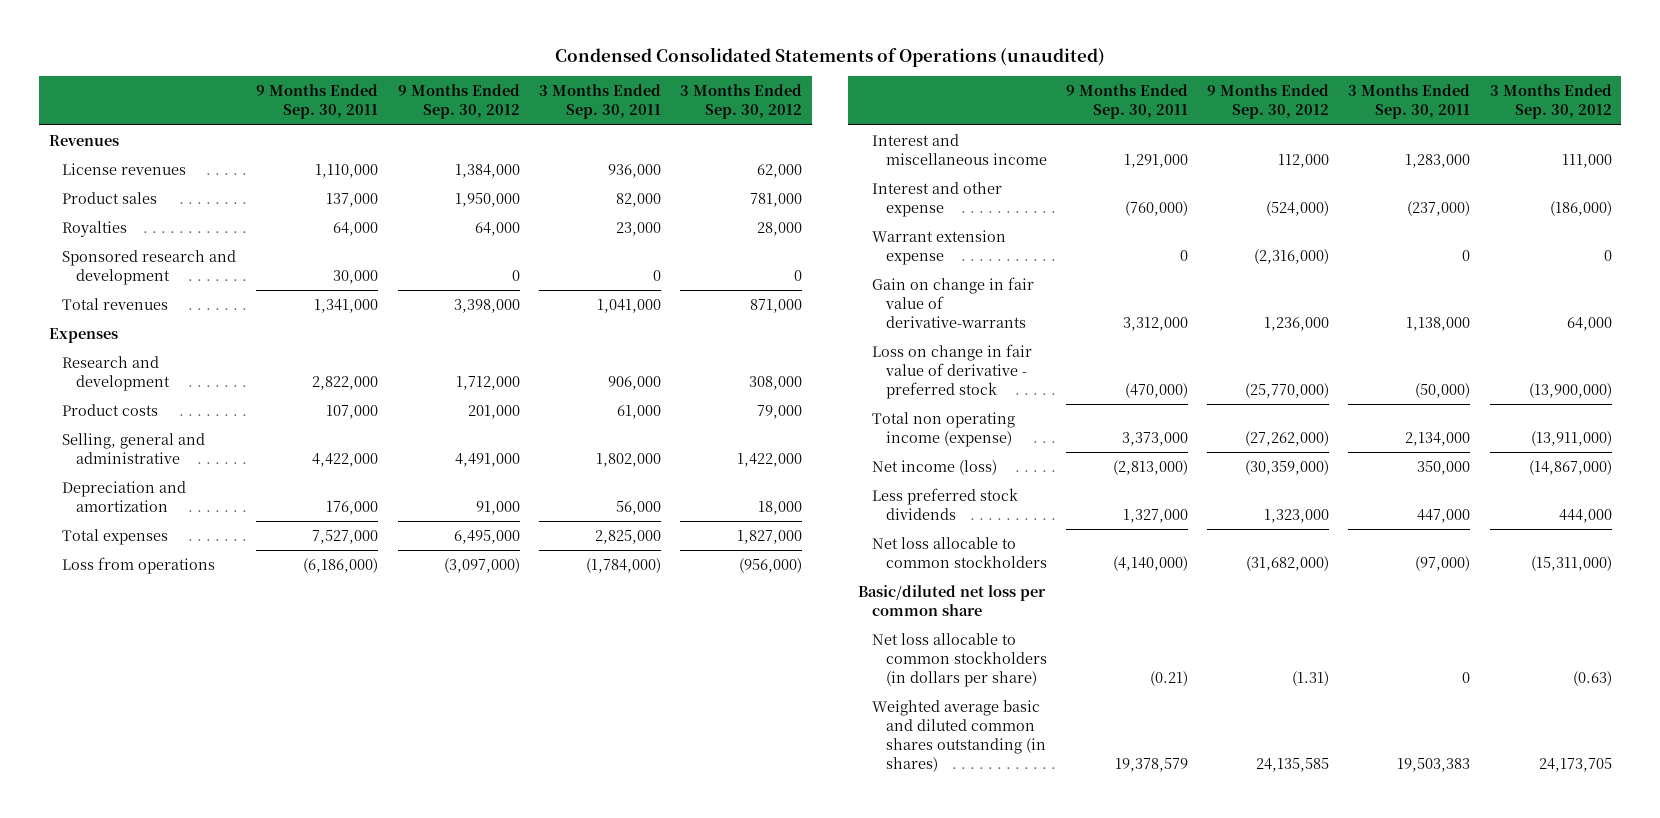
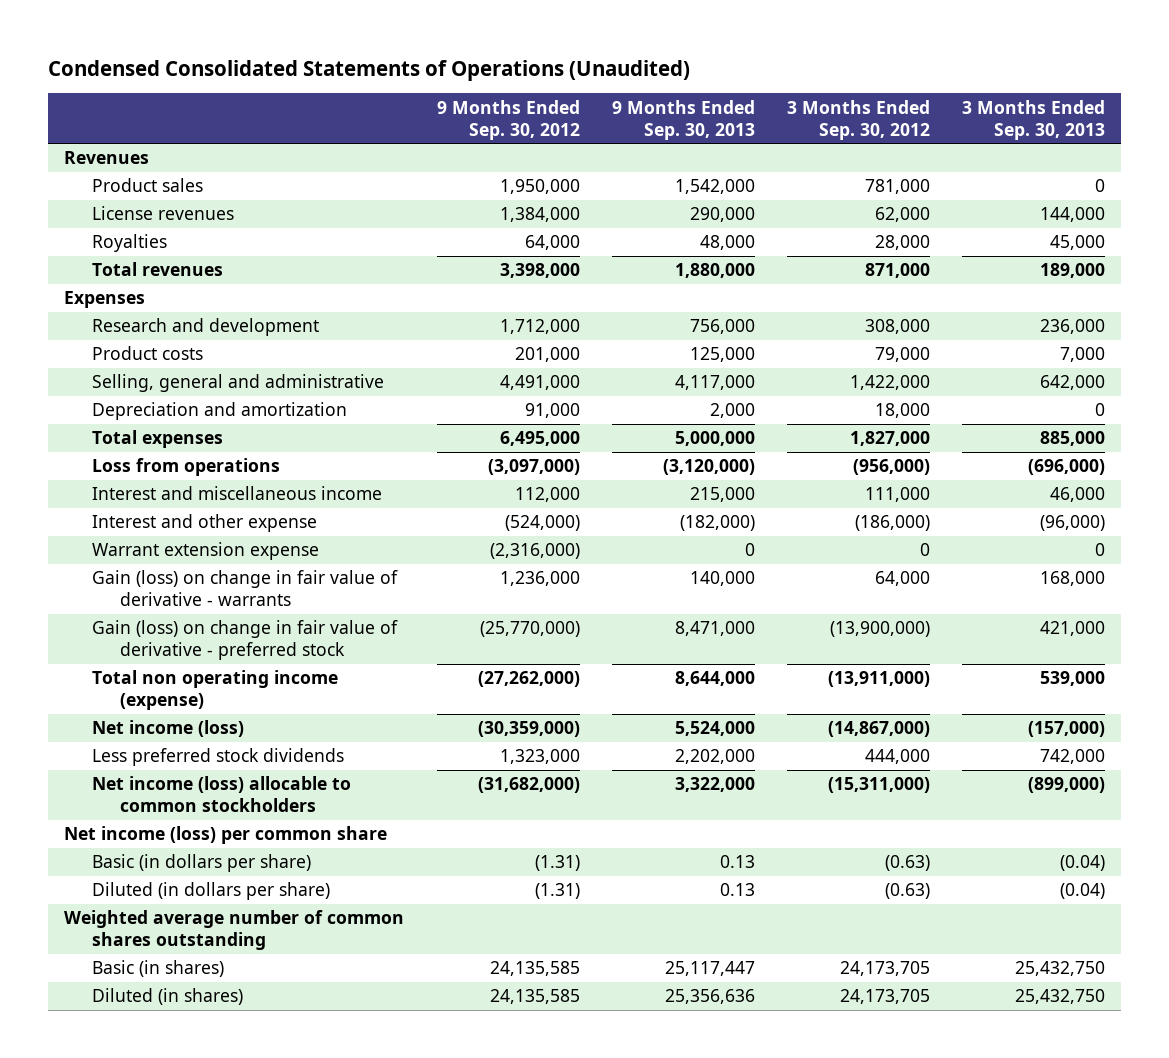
- Condensed Consolidated Statements of Operations (unaudited)
+ Condensed Consolidated Statements of Operations (Unaudited)
- | 9 Months Ended Sep. 30, 2011 | 9 Months Ended Sep. 30, 2012 | 3 Months Ended Sep. 30, 2011 | 3 Months Ended Sep. 30, 2012
+ | 9 Months Ended Sep. 30, 2012 | 9 Months Ended Sep. 30, 2013 | 3 Months Ended Sep. 30, 2012 | 3 Months Ended Sep. 30, 2013
moved down: License revenues | 1,384,000 | 290,000 | 62,000 | 144,000
- Sponsored research and development | 30,000 | 0 | 0 | 0
- Gain on change in fair value of derivative-warrants | 3,312,000 | 1,236,000 | 1,138,000 | 64,000
- Loss on change in fair value of derivative - preferred stock | (470,000) | (25,770,000) | (50,000) | (13,900,000)
+ Gain (loss) on change in fair value of derivative - warrants | 1,236,000 | 140,000 | 64,000 | 168,000
+ Gain (loss) on change in fair value of derivative - preferred stock | (25,770,000) | 8,471,000 | (13,900,000) | 421,000
- Net loss allocable to common stockholders | (4,140,000) | (31,682,000) | (97,000) | (15,311,000)
- Basic/diluted net loss per common share
- Net loss allocable to common stockholders (in dollars per share) | (0.21) | (1.31) | 0 | (0.63)
- Weighted average basic and diluted common shares outstanding (in shares) | 19,378,579 | 24,135,585 | 19,503,383 | 24,173,705
+ Net income (loss) allocable to common stockholders | (31,682,000) | 3,322,000 | (15,311,000) | (899,000)
+ Net income (loss) per common share
+ Basic (in dollars per share) | (1.31) | 0.13 | (0.63) | (0.04)
+ Diluted (in dollars per share) | (1.31) | 0.13 | (0.63) | (0.04)
+ Weighted average number of common shares outstanding
+ Basic (in shares) | 24,135,585 | 25,117,447 | 24,173,705 | 25,432,750
+ Diluted (in shares) | 24,135,585 | 25,356,636 | 24,173,705 | 25,432,750

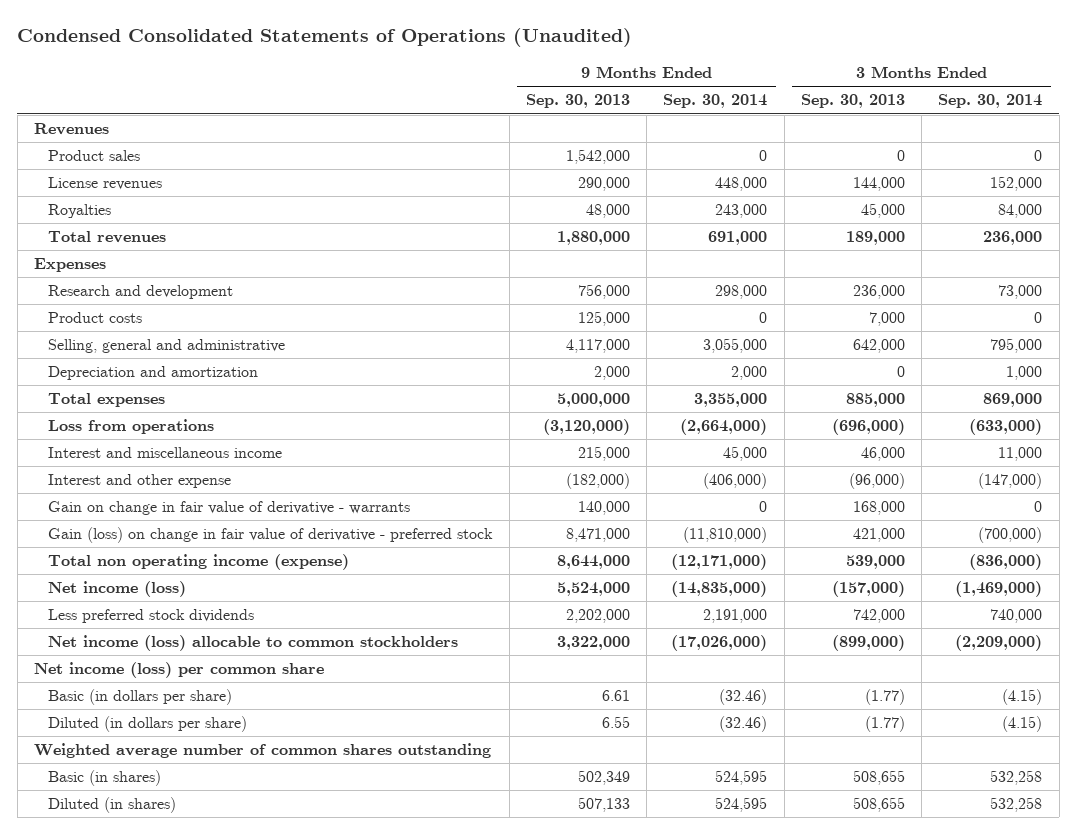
- | 9 Months Ended Sep. 30, 2012 | 9 Months Ended Sep. 30, 2013 | 3 Months Ended Sep. 30, 2012 | 3 Months Ended Sep. 30, 2013
+ | 9 Months Ended Sep. 30, 2013 | 9 Months Ended Sep. 30, 2014 | 3 Months Ended Sep. 30, 2013 | 3 Months Ended Sep. 30, 2014
- Warrant extension expense | (2,316,000) | 0 | 0 | 0
- Gain (loss) on change in fair value of derivative - warrants | 1,236,000 | 140,000 | 64,000 | 168,000
+ Gain on change in fair value of derivative - warrants | 140,000 | 0 | 168,000 | 0
- Basic (in dollars per share) | (1.31) | 0.13 | (0.63) | (0.04)
- Diluted (in dollars per share) | (1.31) | 0.13 | (0.63) | (0.04)
+ Basic (in dollars per share) | 6.61 | (32.46) | (1.77) | (4.15)
+ Diluted (in dollars per share) | 6.55 | (32.46) | (1.77) | (4.15)
- Basic (in shares) | 24,135,585 | 25,117,447 | 24,173,705 | 25,432,750
- Diluted (in shares) | 24,135,585 | 25,356,636 | 24,173,705 | 25,432,750
+ Basic (in shares) | 502,349 | 524,595 | 508,655 | 532,258
+ Diluted (in shares) | 507,133 | 524,595 | 508,655 | 532,258

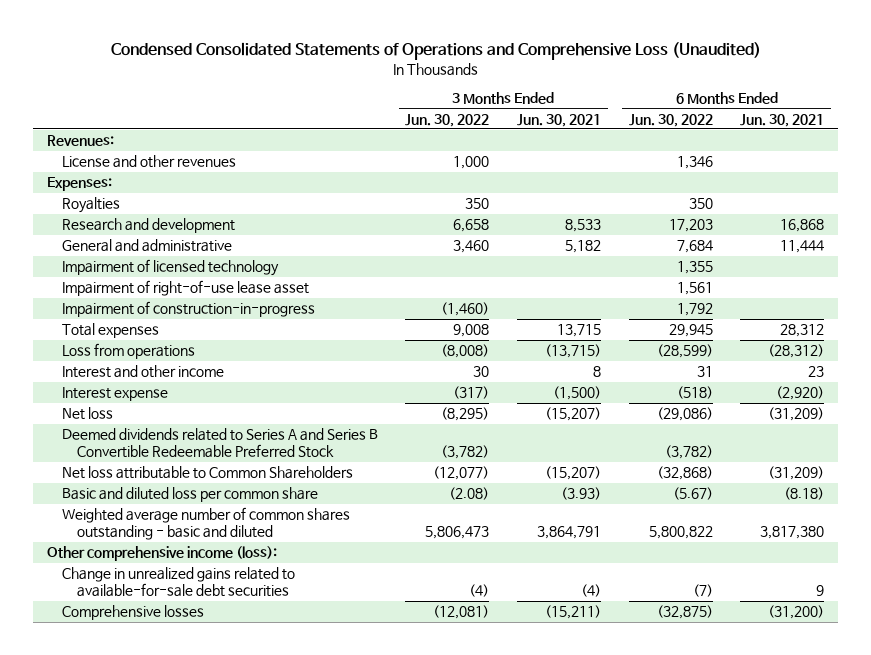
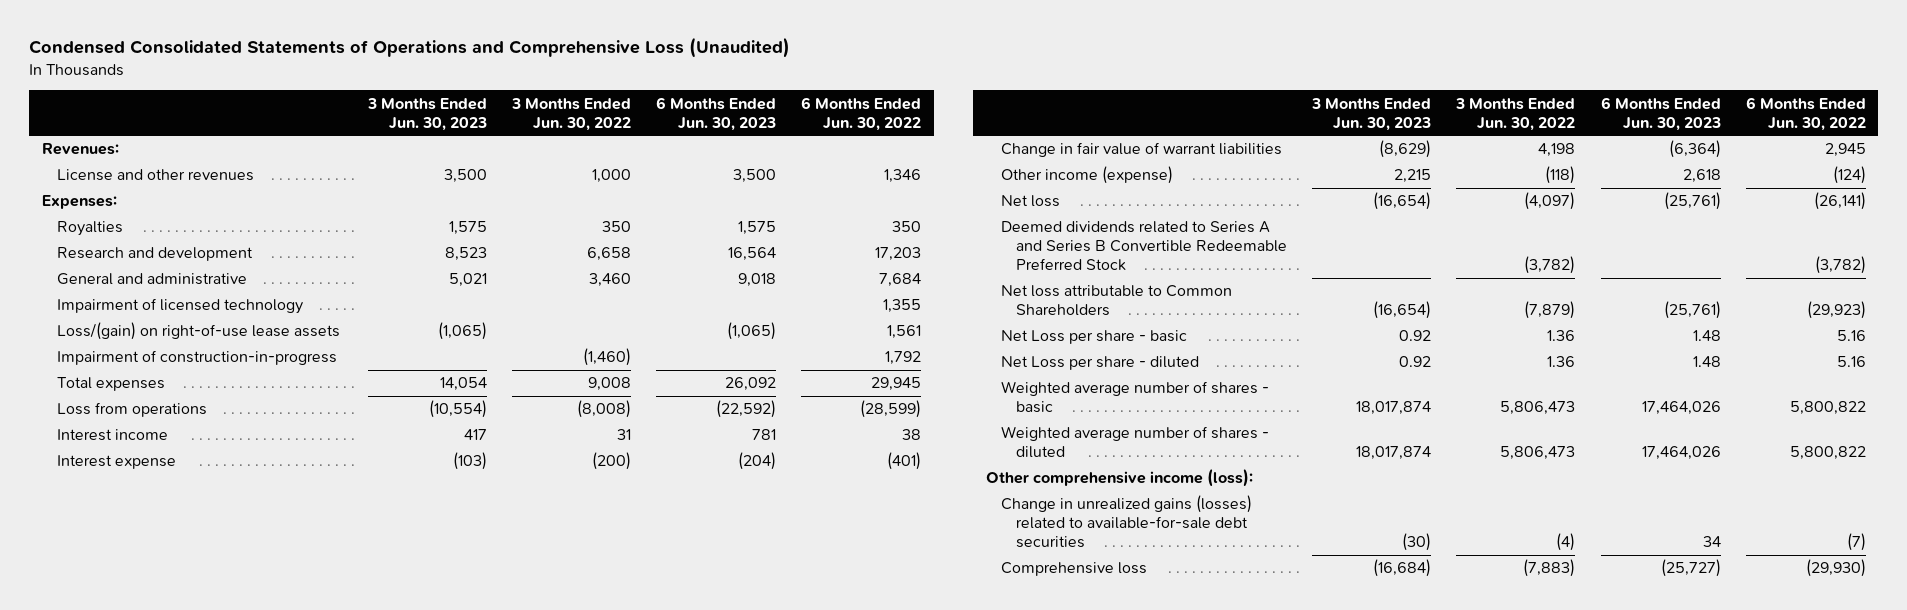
- | 3 Months Ended Jun. 30, 2022 | 3 Months Ended Jun. 30, 2021 | 6 Months Ended Jun. 30, 2022 | 6 Months Ended Jun. 30, 2021
+ | 3 Months Ended Jun. 30, 2023 | 3 Months Ended Jun. 30, 2022 | 6 Months Ended Jun. 30, 2023 | 6 Months Ended Jun. 30, 2022
- Impairment of right-of-use lease asset | | | 1,561 |
+ Loss/(gain) on right-of-use lease assets | (1,065) | | (1,065) | 1,561
- Interest and other income | 30 | 8 | 31 | 23
- Interest expense | (317) | (1,500) | (518) | (2,920)
- Net loss | (8,295) | (15,207) | (29,086) | (31,209)
+ Interest income | 417 | 31 | 781 | 38
+ Interest expense | (103) | (200) | (204) | (401)
+ Change in fair value of warrant liabilities | (8,629) | 4,198 | (6,364) | 2,945
+ Other income (expense) | 2,215 | (118) | 2,618 | (124)
+ Net loss | (16,654) | (4,097) | (25,761) | (26,141)
- Net loss attributable to Common Shareholders | (12,077) | (15,207) | (32,868) | (31,209)
- Basic and diluted loss per common share | (2.08) | (3.93) | (5.67) | (8.18)
- Weighted average number of common shares outstanding - basic and diluted | 5,806,473 | 3,864,791 | 5,800,822 | 3,817,380
+ Net loss attributable to Common Shareholders | (16,654) | (7,879) | (25,761) | (29,923)
+ Net Loss per share - basic | 0.92 | 1.36 | 1.48 | 5.16
+ Net Loss per share - diluted | 0.92 | 1.36 | 1.48 | 5.16
+ Weighted average number of shares - basic | 18,017,874 | 5,806,473 | 17,464,026 | 5,800,822
+ Weighted average number of shares - diluted | 18,017,874 | 5,806,473 | 17,464,026 | 5,800,822
- Change in unrealized gains related to available-for-sale debt securities | (4) | (4) | (7) | 9
- Comprehensive losses | (12,081) | (15,211) | (32,875) | (31,200)
+ Change in unrealized gains (losses) related to available-for-sale debt securities | (30) | (4) | 34 | (7)
+ Comprehensive loss | (16,684) | (7,883) | (25,727) | (29,930)

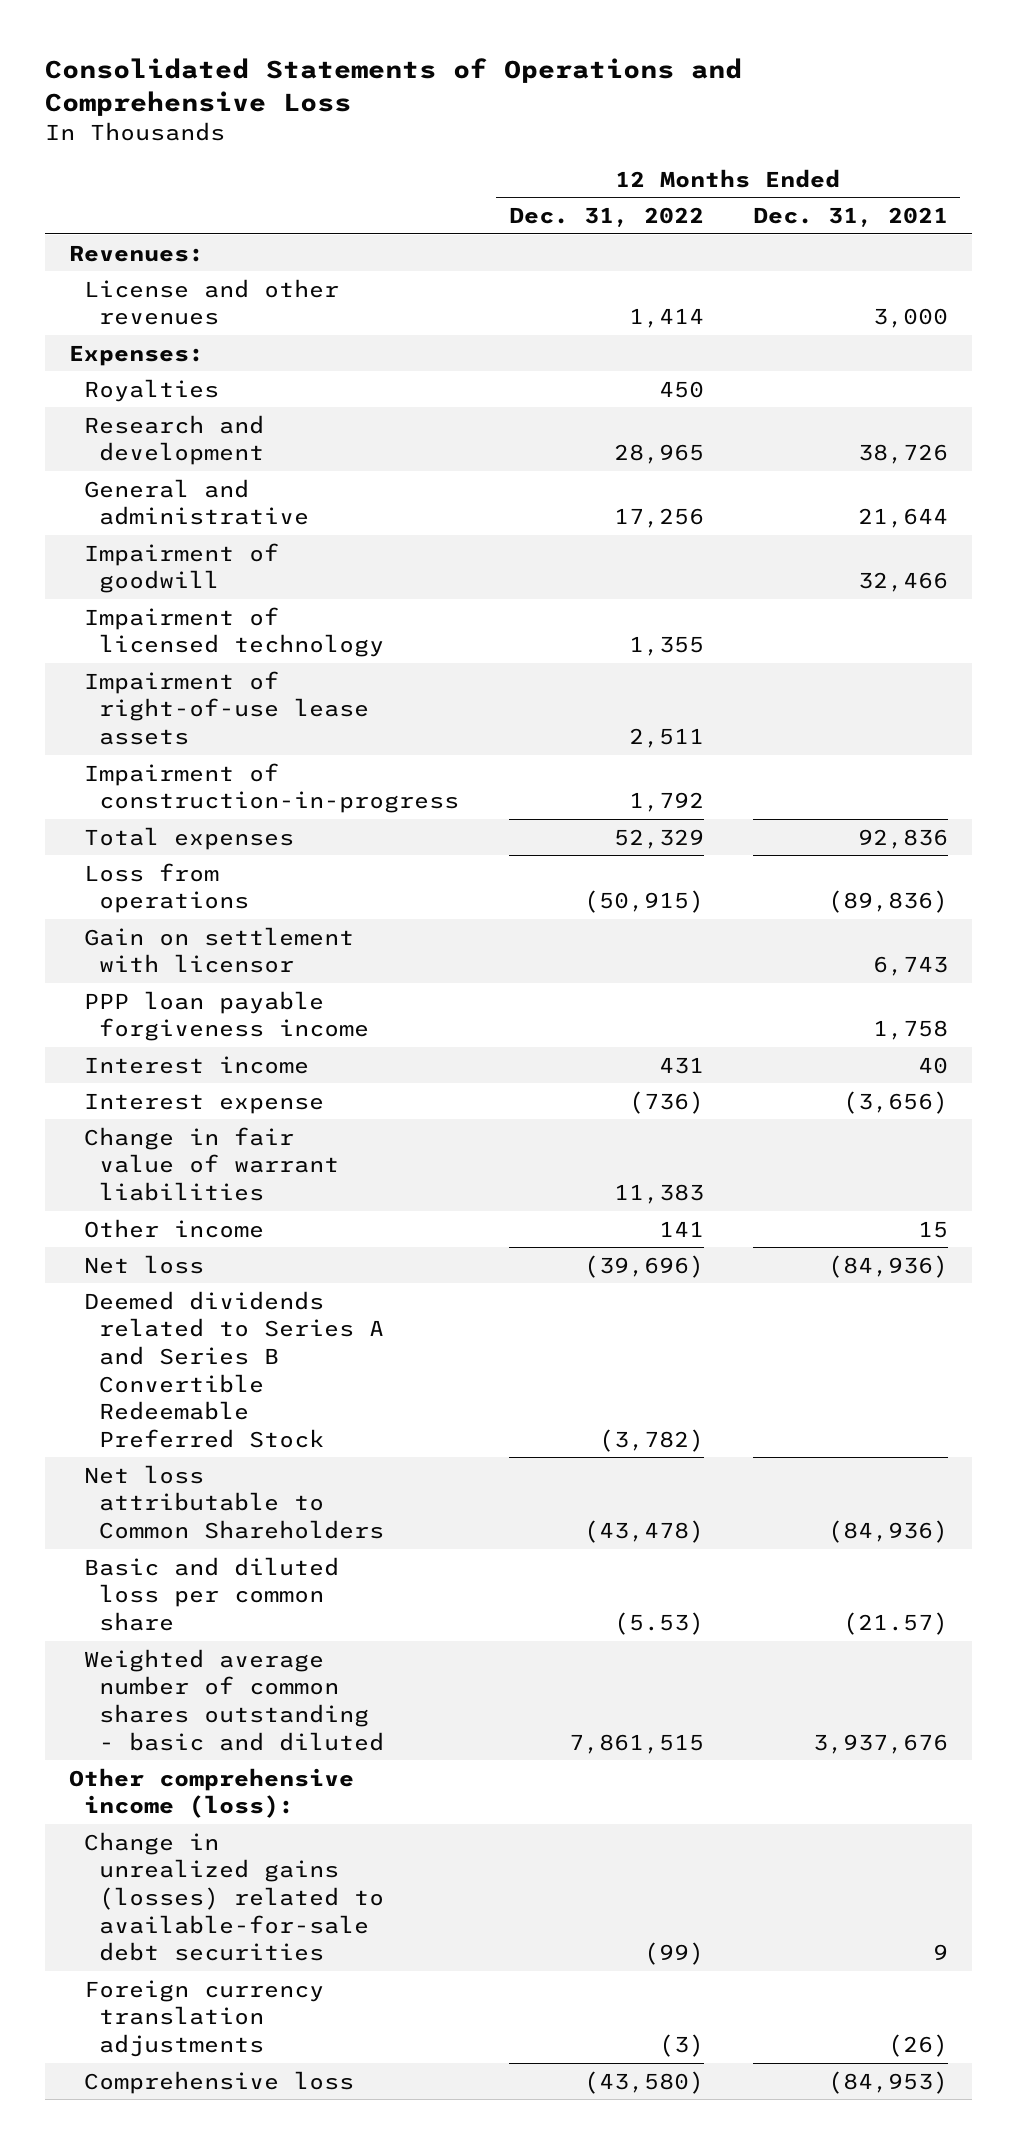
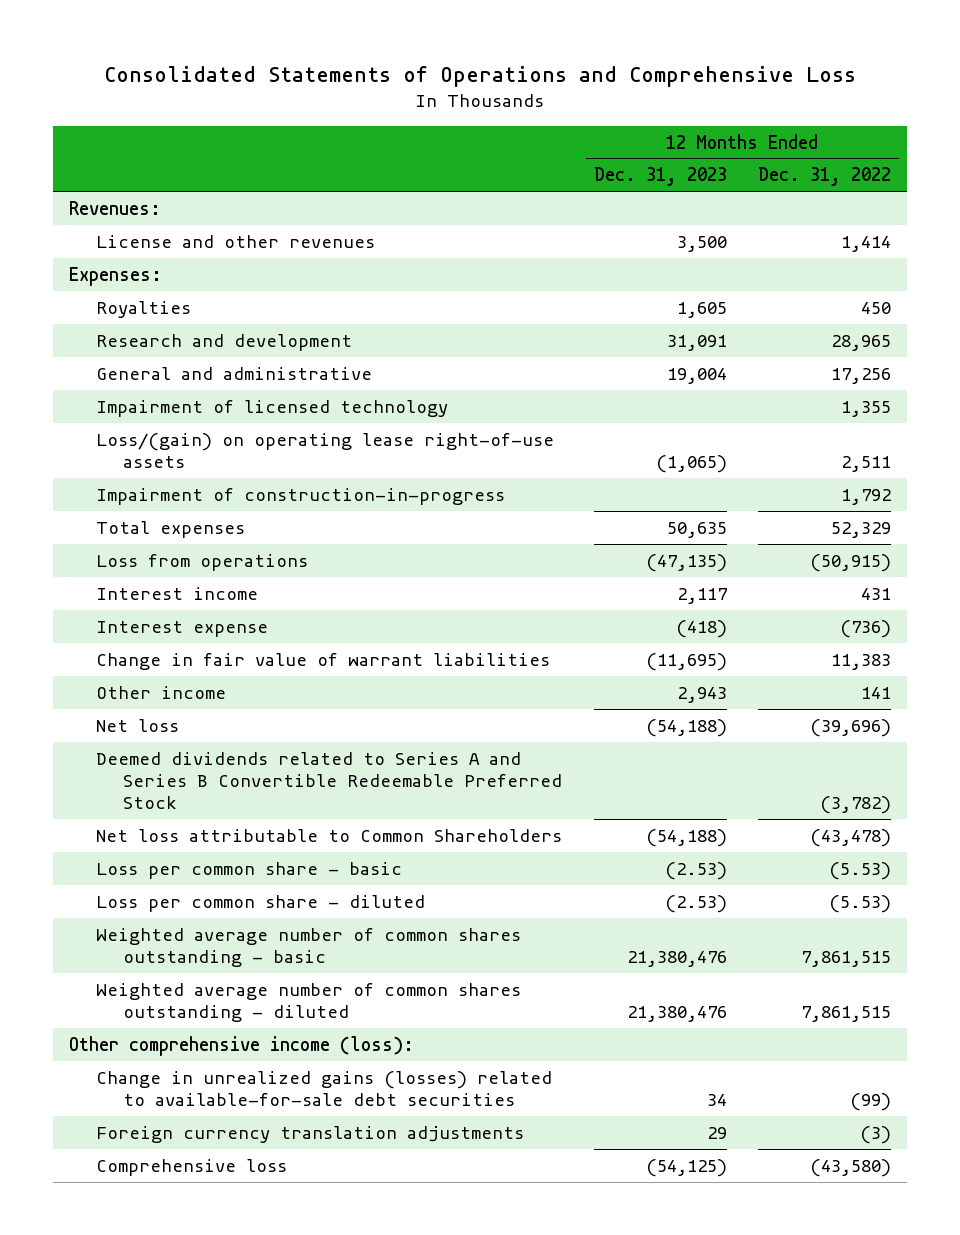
- | 12 Months Ended Dec. 31, 2022 | 12 Months Ended Dec. 31, 2021
+ | 12 Months Ended Dec. 31, 2023 | 12 Months Ended Dec. 31, 2022
- Impairment of goodwill | | 32,466
- Impairment of right-of-use lease assets | 2,511 |
+ Loss/(gain) on operating lease right-of-use assets | (1,065) | 2,511
- Gain on settlement with licensor | | 6,743
- PPP loan payable forgiveness income | | 1,758
- Basic and diluted loss per common share | (5.53) | (21.57)
- Weighted average number of common shares outstanding - basic and diluted | 7,861,515 | 3,937,676
+ Loss per common share - basic | (2.53) | (5.53)
+ Loss per common share - diluted | (2.53) | (5.53)
+ Weighted average number of common shares outstanding - basic | 21,380,476 | 7,861,515
+ Weighted average number of common shares outstanding - diluted | 21,380,476 | 7,861,515

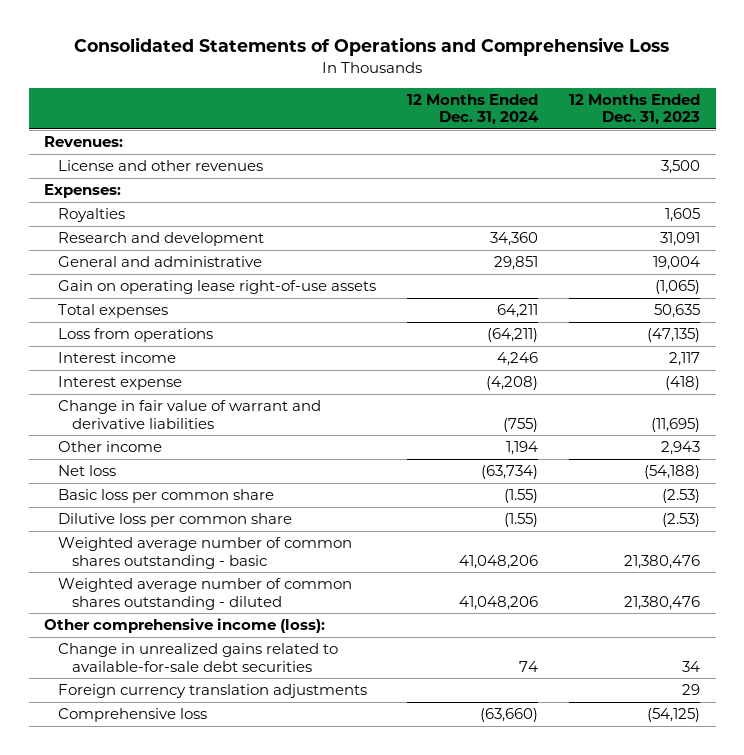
- | 12 Months Ended Dec. 31, 2023 | 12 Months Ended Dec. 31, 2022
+ | 12 Months Ended Dec. 31, 2024 | 12 Months Ended Dec. 31, 2023
- Impairment of licensed technology | | 1,355
- Loss/(gain) on operating lease right-of-use assets | (1,065) | 2,511
- Impairment of construction-in-progress | | 1,792
+ Gain on operating lease right-of-use assets | | (1,065)
- Change in fair value of warrant liabilities | (11,695) | 11,383
+ Change in fair value of warrant and derivative liabilities | (755) | (11,695)
- Deemed dividends related to Series A and Series B Convertible Redeemable Preferred Stock | | (3,782)
- Net loss attributable to Common Shareholders | (54,188) | (43,478)
- Loss per common share - basic | (2.53) | (5.53)
- Loss per common share - diluted | (2.53) | (5.53)
+ Basic loss per common share | (1.55) | (2.53)
+ Dilutive loss per common share | (1.55) | (2.53)
- Change in unrealized gains (losses) related to available-for-sale debt securities | 34 | (99)
+ Change in unrealized gains related to available-for-sale debt securities | 74 | 34

